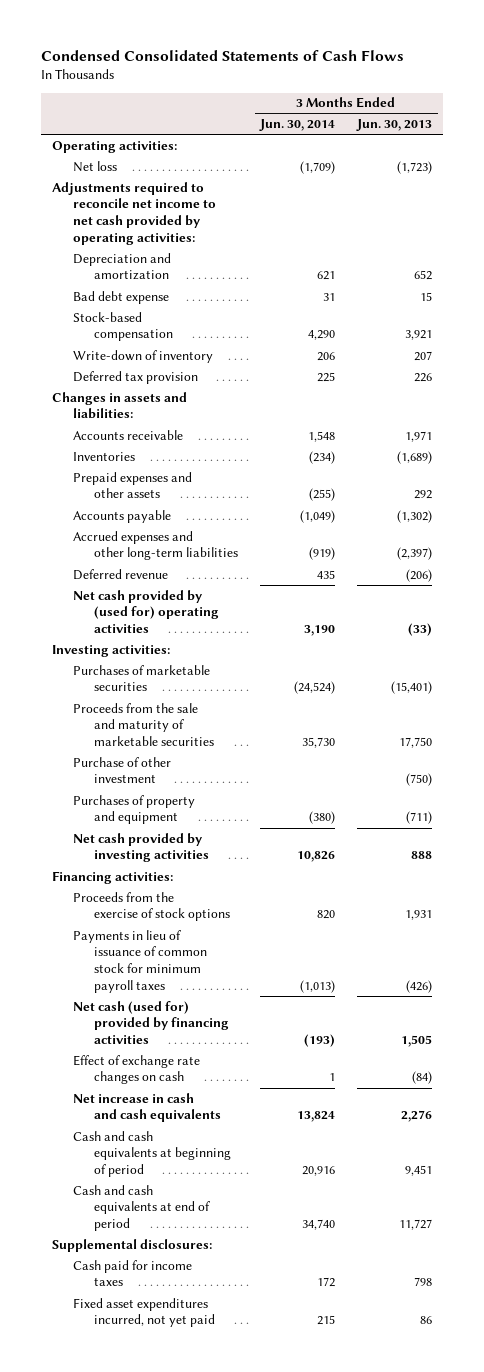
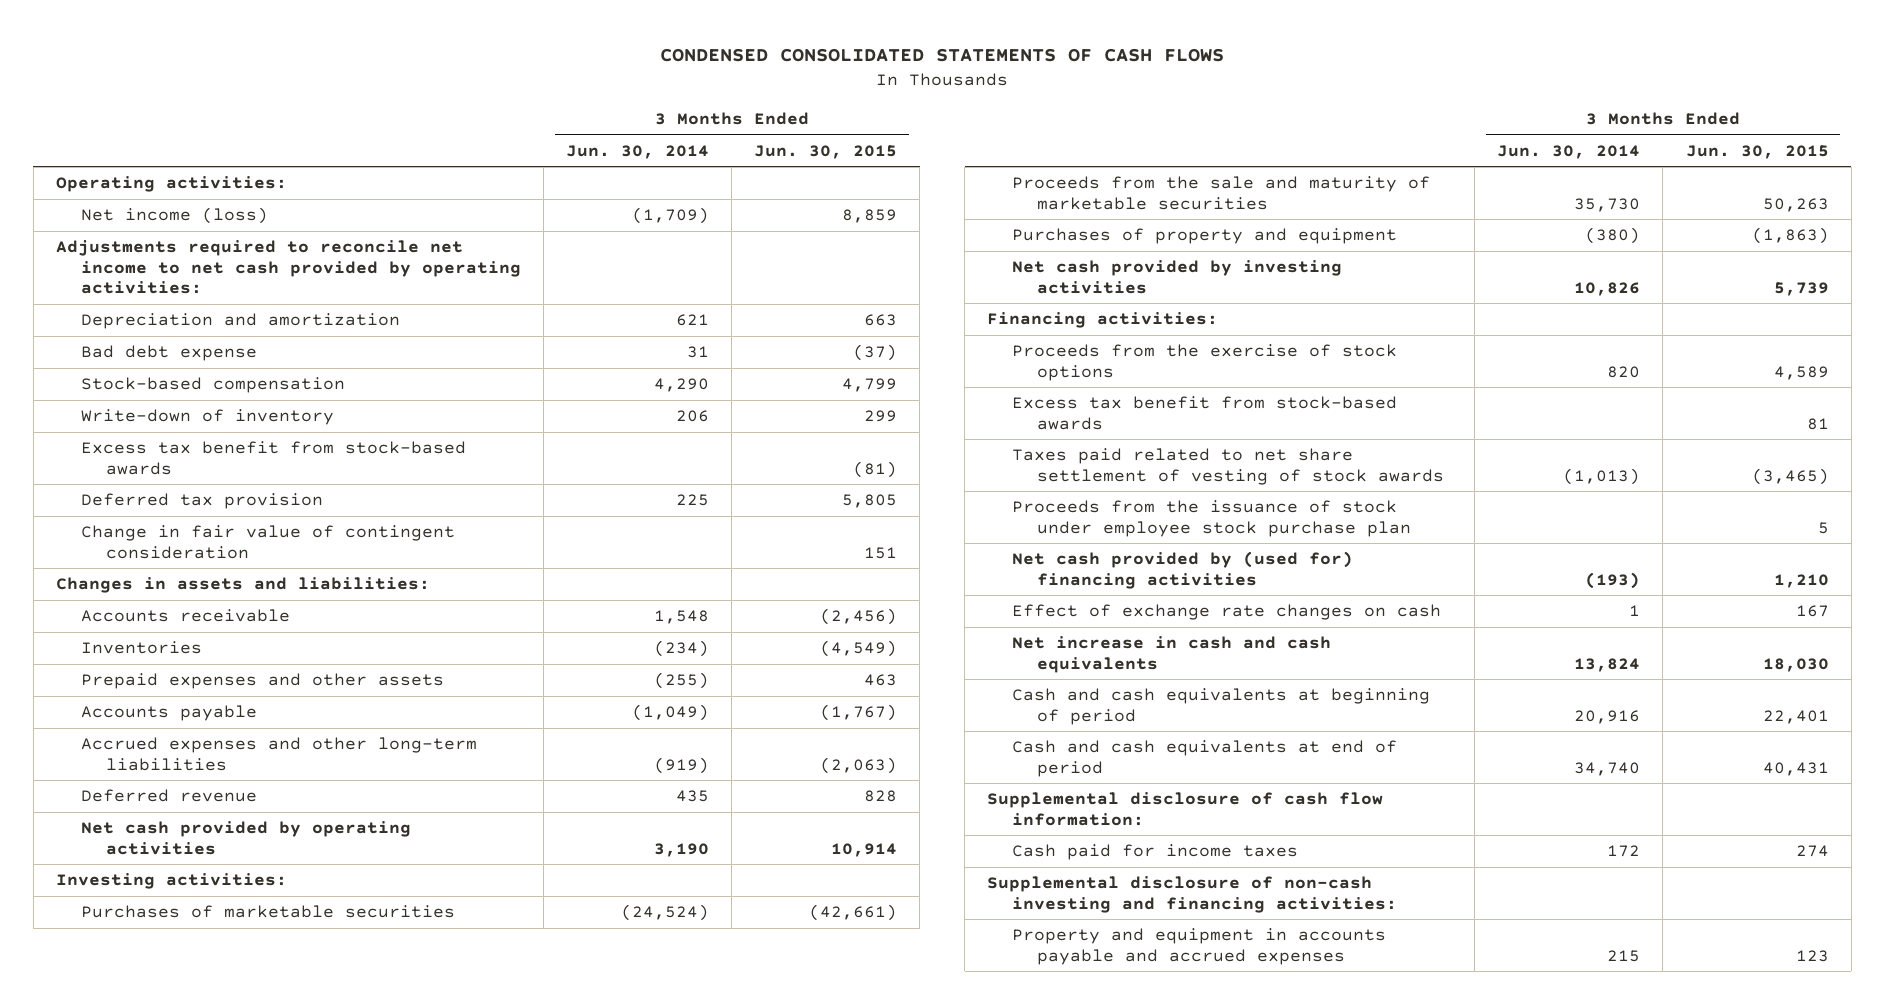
- Condensed Consolidated Statements of Cash Flows
+ CONDENSED CONSOLIDATED STATEMENTS OF CASH FLOWS
- | 3 Months Ended Jun. 30, 2014 | 3 Months Ended Jun. 30, 2013
+ | 3 Months Ended Jun. 30, 2014 | 3 Months Ended Jun. 30, 2015
- Net loss | (1,709) | (1,723)
+ Net income (loss) | (1,709) | 8,859
+ Excess tax benefit from stock-based awards | | (81)
+ Change in fair value of contingent consideration | | 151
- Net cash provided by (used for) operating activities | 3,190 | (33)
+ Net cash provided by operating activities | 3,190 | 10,914
- Purchase of other investment | | (750)
- Payments in lieu of issuance of common stock for minimum payroll taxes | (1,013) | (426)
- Net cash (used for) provided by financing activities | (193) | 1,505
+ Excess tax benefit from stock-based awards | | 81
+ Taxes paid related to net share settlement of vesting of stock awards | (1,013) | (3,465)
+ Proceeds from the issuance of stock under employee stock purchase plan | | 5
+ Net cash provided by (used for) financing activities | (193) | 1,210
- Supplemental disclosures:
+ Supplemental disclosure of cash flow information:
- Fixed asset expenditures incurred, not yet paid | 215 | 86
+ Supplemental disclosure of non-cash investing and financing activities:
+ Property and equipment in accounts payable and accrued expenses | 215 | 123

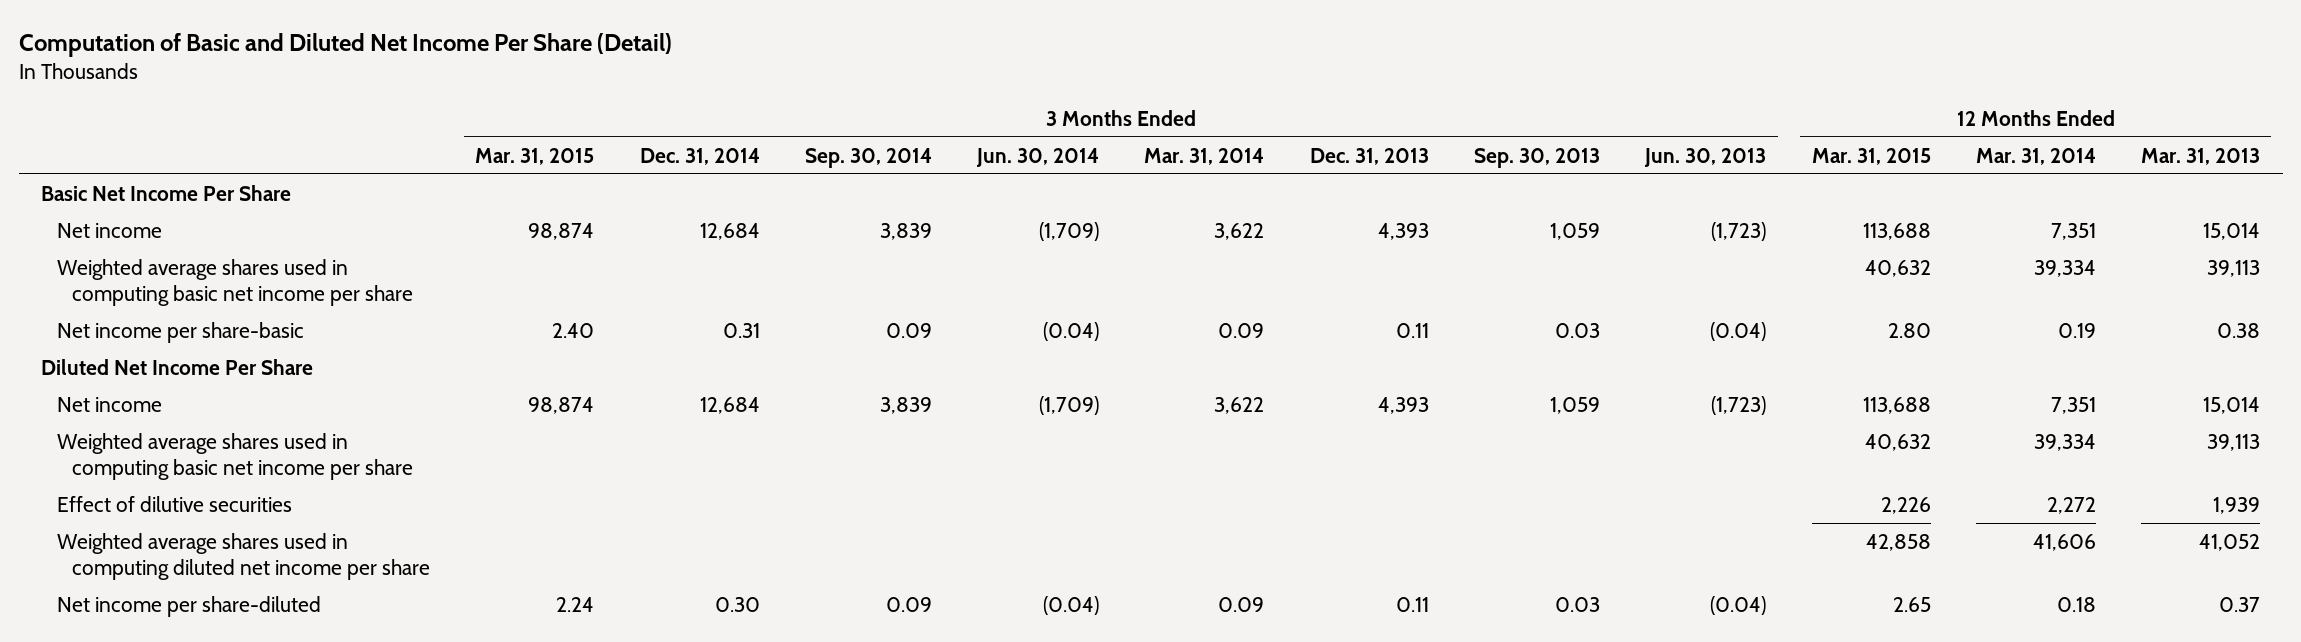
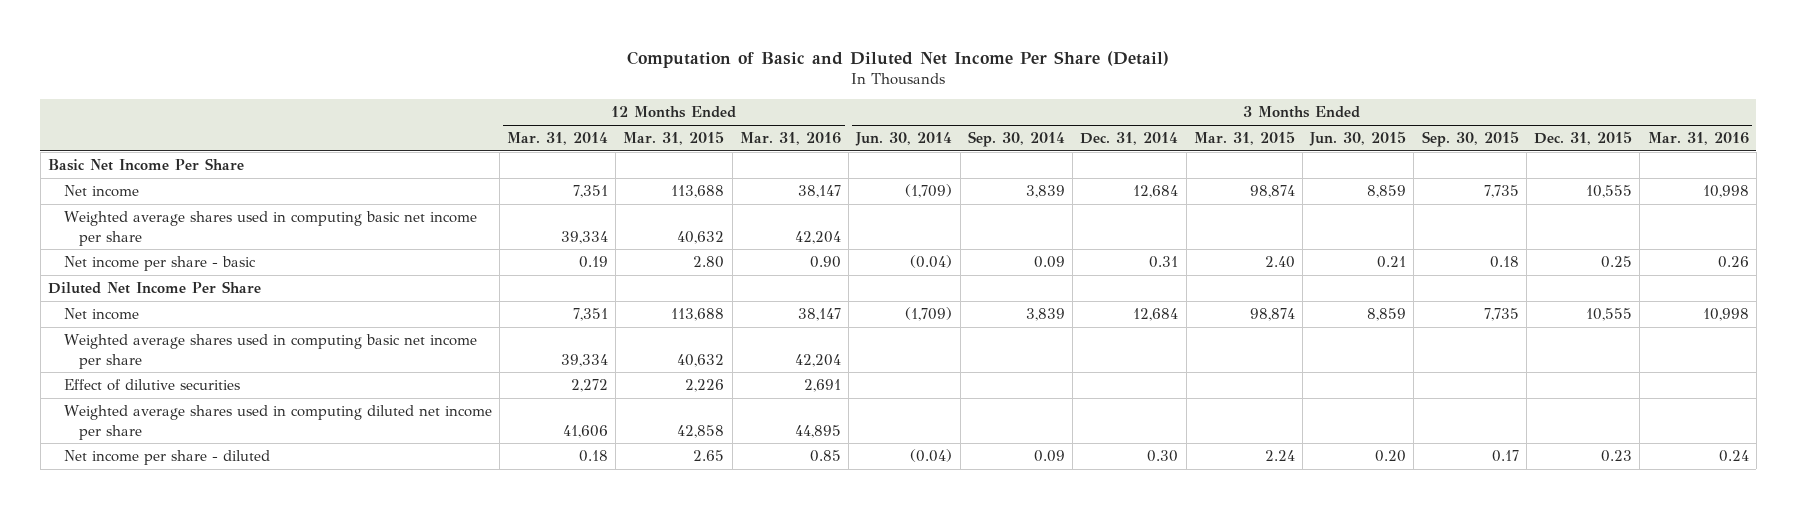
- | 3 Months Ended Mar. 31, 2015 | 3 Months Ended Dec. 31, 2014 | 3 Months Ended Sep. 30, 2014 | 3 Months Ended Jun. 30, 2014 | 3 Months Ended Mar. 31, 2014 | 3 Months Ended Dec. 31, 2013 | 3 Months Ended Sep. 30, 2013 | 3 Months Ended Jun. 30, 2013 | 12 Months Ended Mar. 31, 2015 | 12 Months Ended Mar. 31, 2014 | 12 Months Ended Mar. 31, 2013
+ | 12 Months Ended Mar. 31, 2014 | 12 Months Ended Mar. 31, 2015 | 12 Months Ended Mar. 31, 2016 | 3 Months Ended Jun. 30, 2014 | 3 Months Ended Sep. 30, 2014 | 3 Months Ended Dec. 31, 2014 | 3 Months Ended Mar. 31, 2015 | 3 Months Ended Jun. 30, 2015 | 3 Months Ended Sep. 30, 2015 | 3 Months Ended Dec. 31, 2015 | 3 Months Ended Mar. 31, 2016
- Net income per share-basic | 2.40 | 0.31 | 0.09 | (0.04) | 0.09 | 0.11 | 0.03 | (0.04) | 2.80 | 0.19 | 0.38
+ Net income per share - basic | 0.19 | 2.80 | 0.90 | (0.04) | 0.09 | 0.31 | 2.40 | 0.21 | 0.18 | 0.25 | 0.26
- Net income per share-diluted | 2.24 | 0.30 | 0.09 | (0.04) | 0.09 | 0.11 | 0.03 | (0.04) | 2.65 | 0.18 | 0.37
+ Net income per share - diluted | 0.18 | 2.65 | 0.85 | (0.04) | 0.09 | 0.30 | 2.24 | 0.20 | 0.17 | 0.23 | 0.24

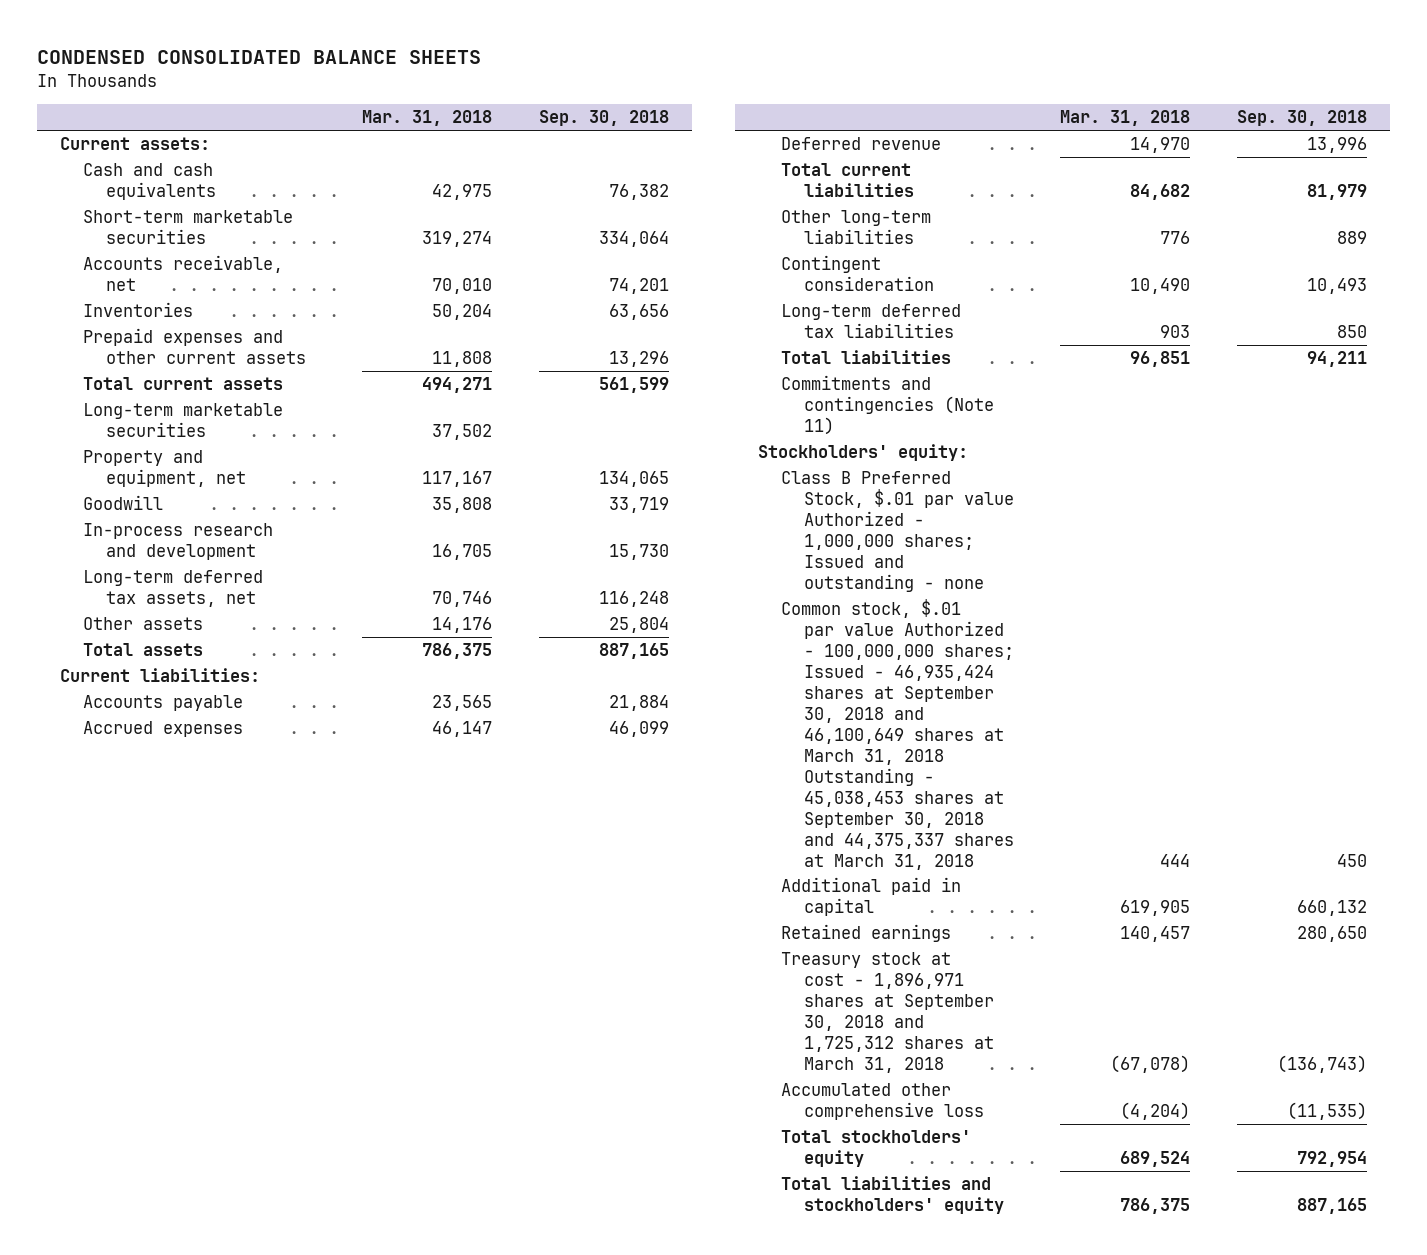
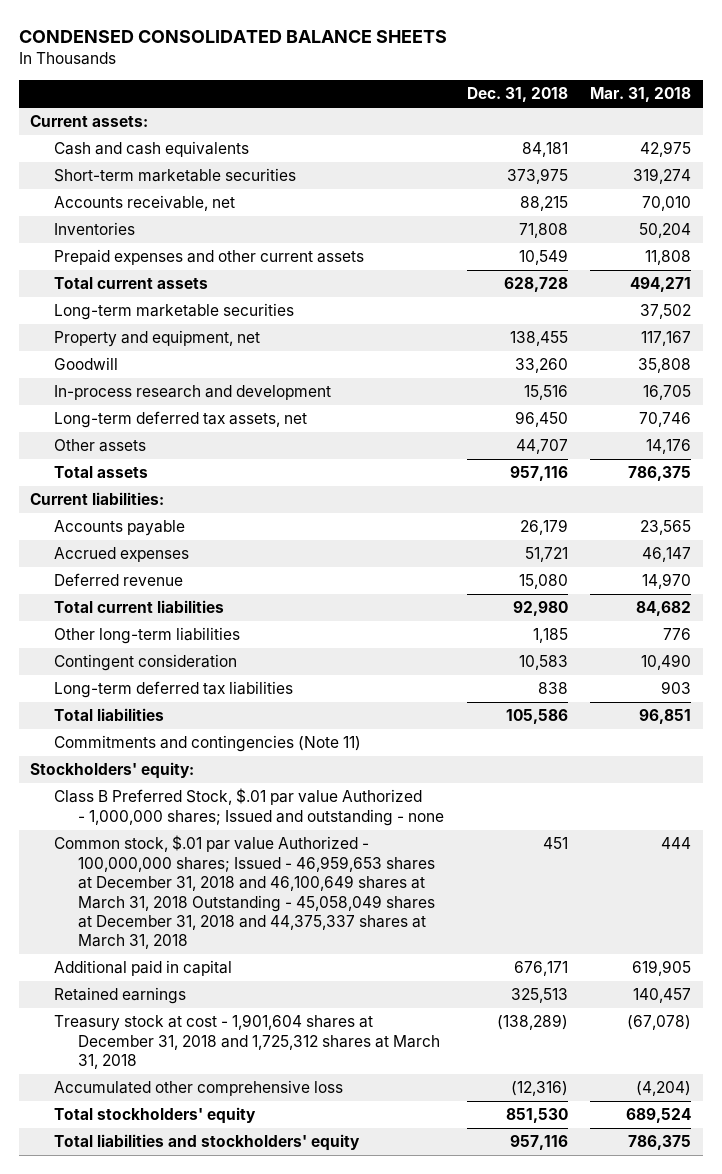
- | Mar. 31, 2018 | Sep. 30, 2018
+ | Dec. 31, 2018 | Mar. 31, 2018
- Common stock, $.01 par value Authorized - 100,000,000 shares; Issued - 46,935,424 shares at September 30, 2018 and 46,100,649 shares at March 31, 2018 Outstanding - 45,038,453 shares at September 30, 2018 and 44,375,337 shares at March 31, 2018 | 444 | 450
+ Common stock, $.01 par value Authorized - 100,000,000 shares; Issued - 46,959,653 shares at December 31, 2018 and 46,100,649 shares at March 31, 2018 Outstanding - 45,058,049 shares at December 31, 2018 and 44,375,337 shares at March 31, 2018 | 451 | 444
- Treasury stock at cost - 1,896,971 shares at September 30, 2018 and 1,725,312 shares at March 31, 2018 | (67,078) | (136,743)
+ Treasury stock at cost - 1,901,604 shares at December 31, 2018 and 1,725,312 shares at March 31, 2018 | (138,289) | (67,078)

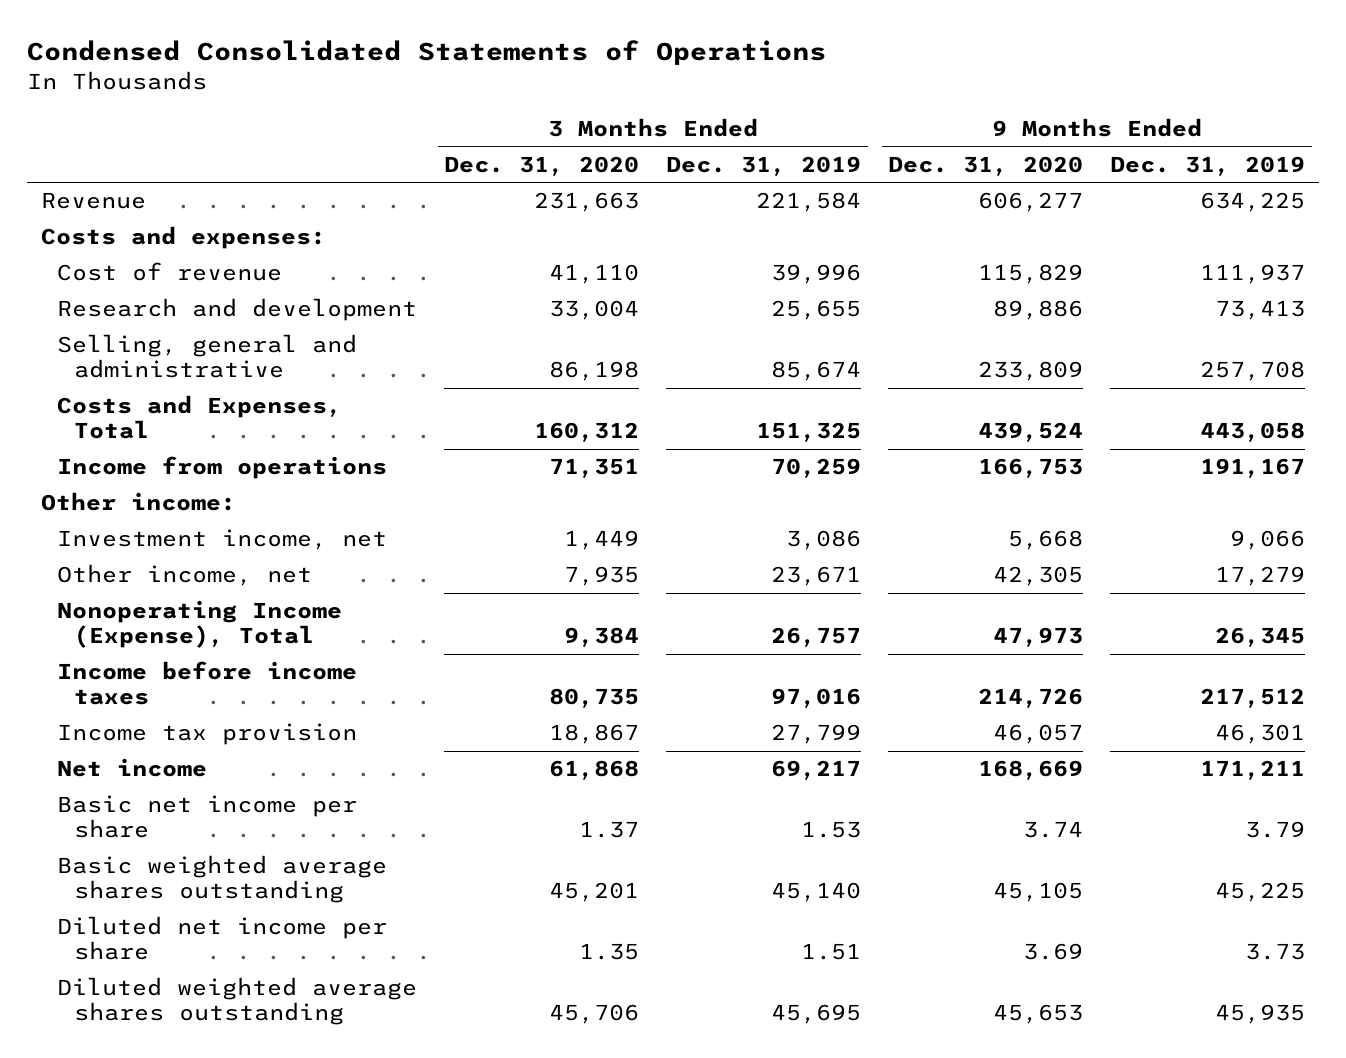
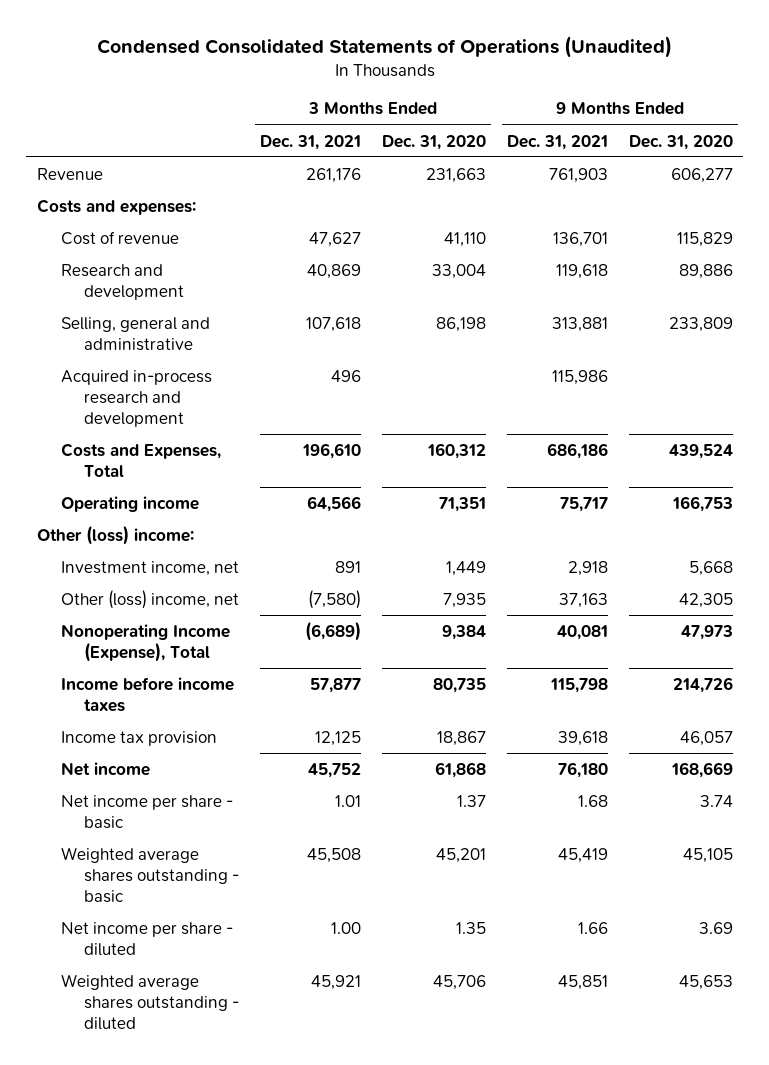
- Condensed Consolidated Statements of Operations
+ Condensed Consolidated Statements of Operations (Unaudited)
- | 3 Months Ended Dec. 31, 2020 | 3 Months Ended Dec. 31, 2019 | 9 Months Ended Dec. 31, 2020 | 9 Months Ended Dec. 31, 2019
+ | 3 Months Ended Dec. 31, 2021 | 3 Months Ended Dec. 31, 2020 | 9 Months Ended Dec. 31, 2021 | 9 Months Ended Dec. 31, 2020
+ Acquired in-process research and development | 496 | | 115,986 |
- Income from operations | 71,351 | 70,259 | 166,753 | 191,167
- Other income:
+ Operating income | 64,566 | 71,351 | 75,717 | 166,753
+ Other (loss) income:
- Other income, net | 7,935 | 23,671 | 42,305 | 17,279
+ Other (loss) income, net | (7,580) | 7,935 | 37,163 | 42,305
- Basic net income per share | 1.37 | 1.53 | 3.74 | 3.79
- Basic weighted average shares outstanding | 45,201 | 45,140 | 45,105 | 45,225
- Diluted net income per share | 1.35 | 1.51 | 3.69 | 3.73
- Diluted weighted average shares outstanding | 45,706 | 45,695 | 45,653 | 45,935
+ Net income per share - basic | 1.01 | 1.37 | 1.68 | 3.74
+ Weighted average shares outstanding - basic | 45,508 | 45,201 | 45,419 | 45,105
+ Net income per share - diluted | 1.00 | 1.35 | 1.66 | 3.69
+ Weighted average shares outstanding - diluted | 45,921 | 45,706 | 45,851 | 45,653

